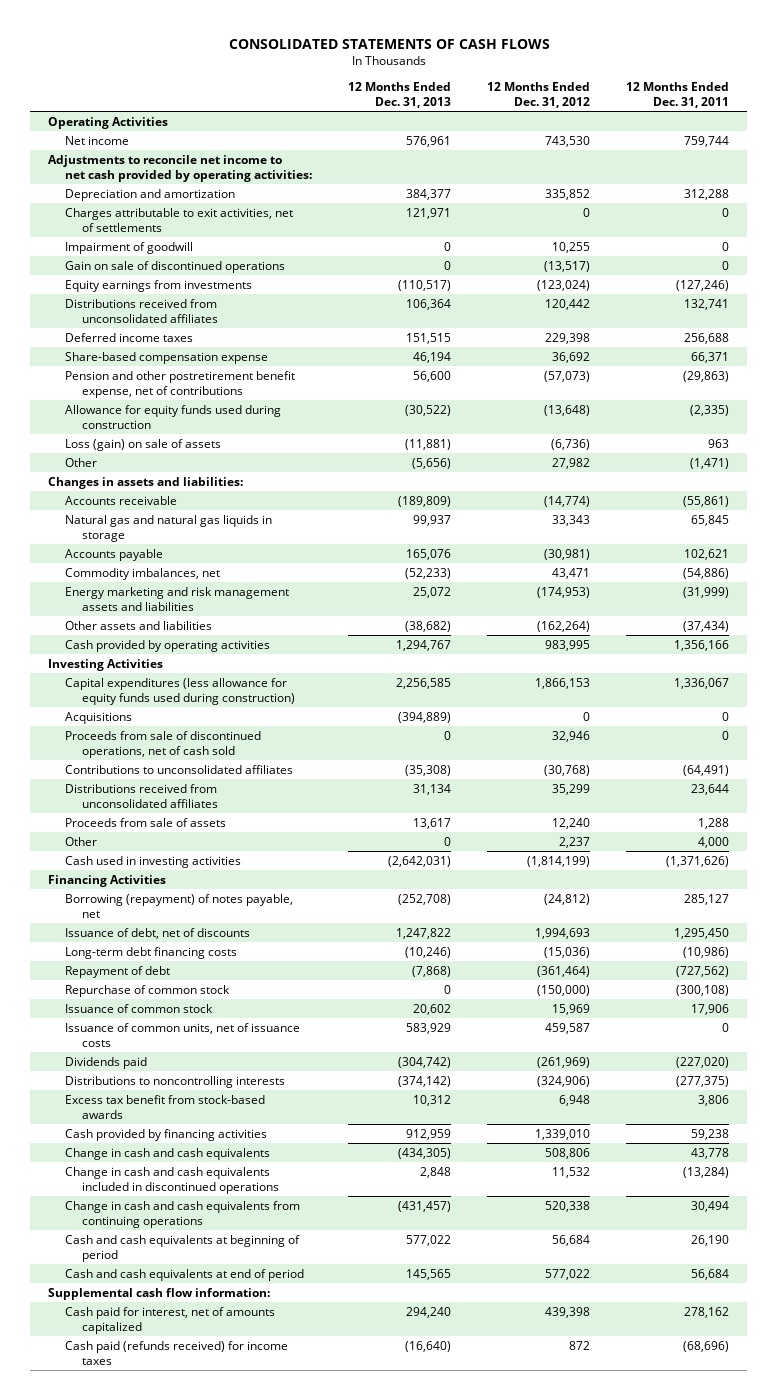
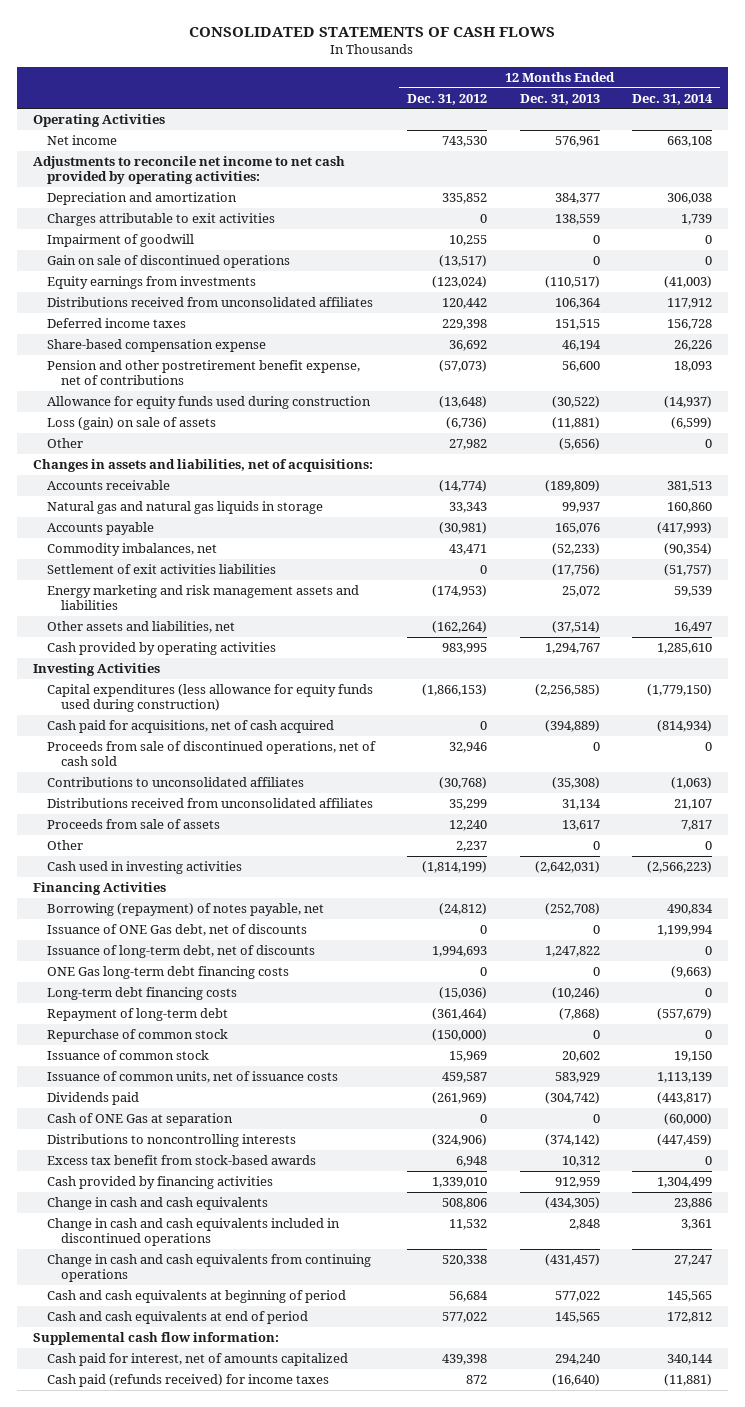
- | 12 Months Ended Dec. 31, 2013 | 12 Months Ended Dec. 31, 2012 | 12 Months Ended Dec. 31, 2011
+ | 12 Months Ended Dec. 31, 2012 | 12 Months Ended Dec. 31, 2013 | 12 Months Ended Dec. 31, 2014
- Charges attributable to exit activities, net of settlements | 121,971 | 0 | 0
+ Charges attributable to exit activities | 0 | 138,559 | 1,739
- Changes in assets and liabilities:
+ Changes in assets and liabilities, net of acquisitions:
+ Settlement of exit activities liabilities | 0 | (17,756) | (51,757)
- Other assets and liabilities | (38,682) | (162,264) | (37,434)
+ Other assets and liabilities, net | (162,264) | (37,514) | 16,497
- Capital expenditures (less allowance for equity funds used during construction) | 2,256,585 | 1,866,153 | 1,336,067
- Acquisitions | (394,889) | 0 | 0
+ Capital expenditures (less allowance for equity funds used during construction) | (1,866,153) | (2,256,585) | (1,779,150)
+ Cash paid for acquisitions, net of cash acquired | 0 | (394,889) | (814,934)
- Issuance of debt, net of discounts | 1,247,822 | 1,994,693 | 1,295,450
+ Issuance of ONE Gas debt, net of discounts | 0 | 0 | 1,199,994
+ Issuance of long-term debt, net of discounts | 1,994,693 | 1,247,822 | 0
+ ONE Gas long-term debt financing costs | 0 | 0 | (9,663)
- Repayment of debt | (7,868) | (361,464) | (727,562)
+ Repayment of long-term debt | (361,464) | (7,868) | (557,679)
+ Cash of ONE Gas at separation | 0 | 0 | (60,000)

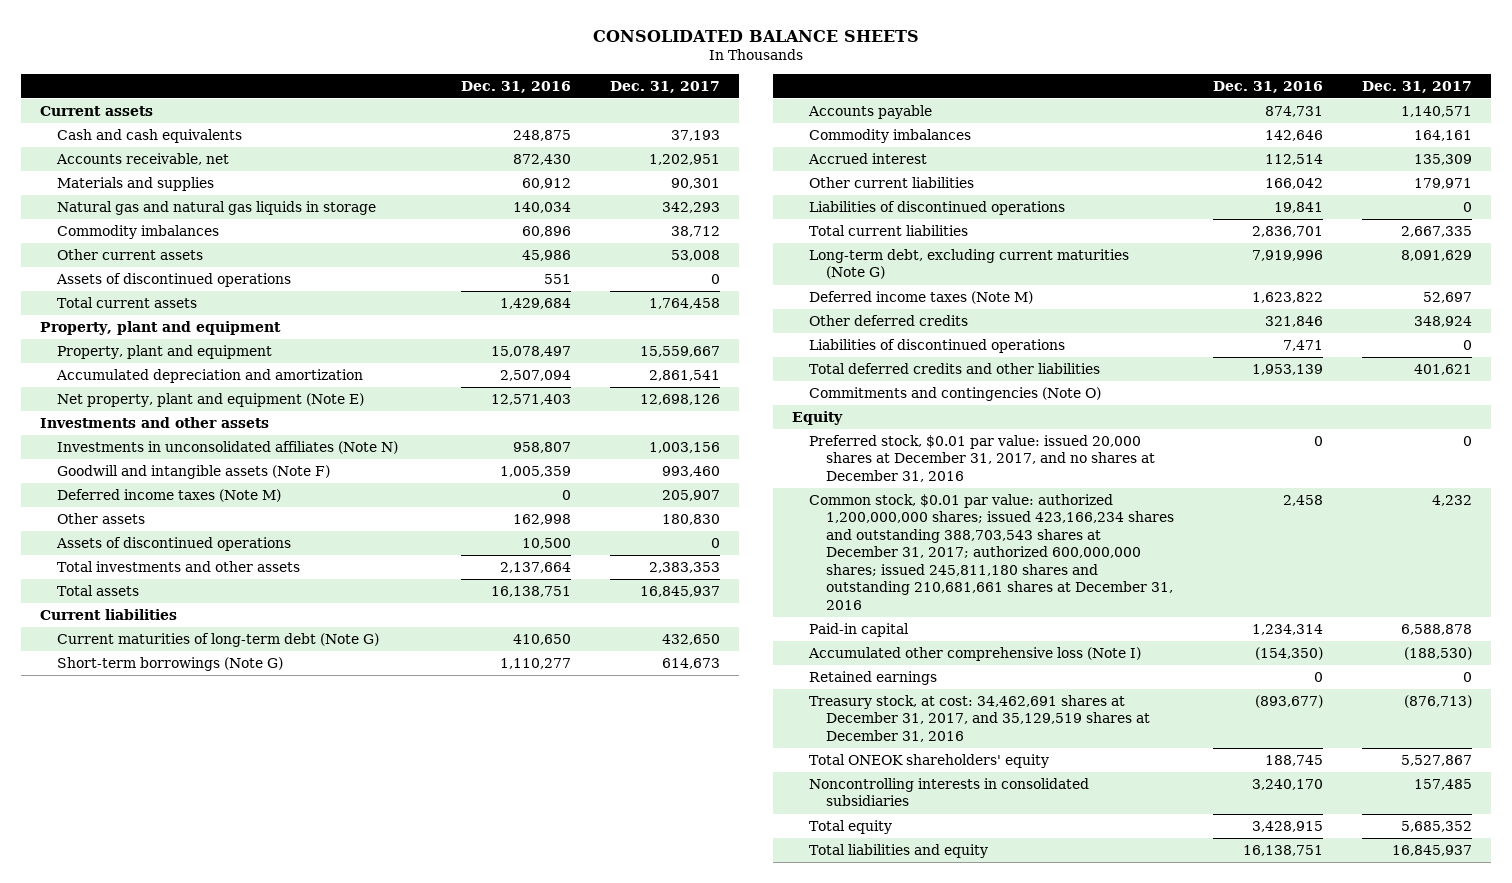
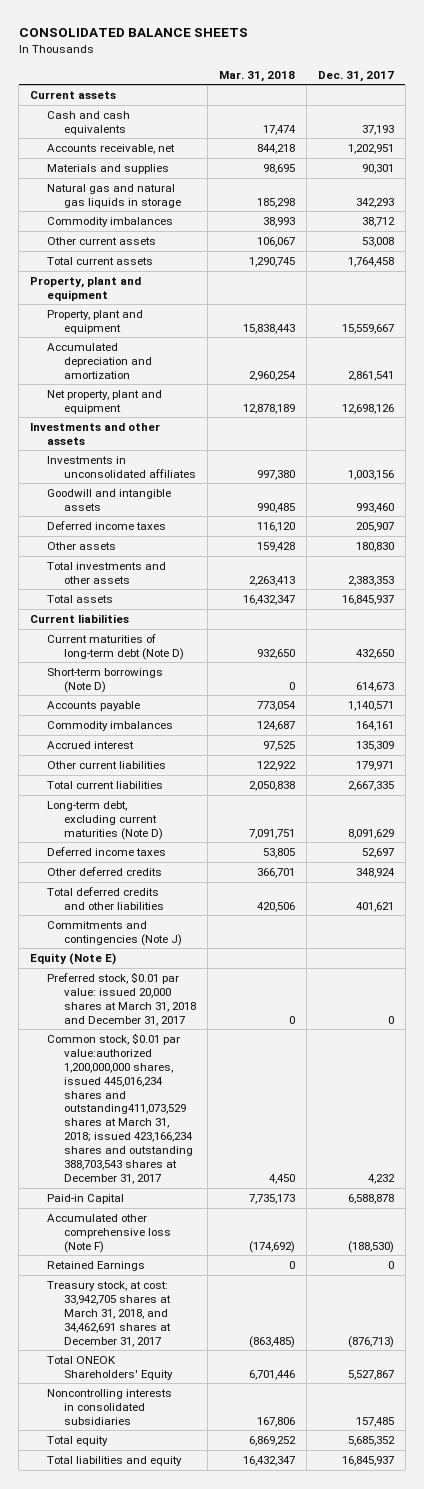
- | Dec. 31, 2016 | Dec. 31, 2017
+ | Mar. 31, 2018 | Dec. 31, 2017
- Assets of discontinued operations | 551 | 0
- Net property, plant and equipment (Note E) | 12,571,403 | 12,698,126
+ Net property, plant and equipment | 12,878,189 | 12,698,126
- Investments in unconsolidated affiliates (Note N) | 958,807 | 1,003,156
- Goodwill and intangible assets (Note F) | 1,005,359 | 993,460
- Deferred income taxes (Note M) | 0 | 205,907
+ Investments in unconsolidated affiliates | 997,380 | 1,003,156
+ Goodwill and intangible assets | 990,485 | 993,460
+ Deferred income taxes | 116,120 | 205,907
- Assets of discontinued operations | 10,500 | 0
- Current maturities of long-term debt (Note G) | 410,650 | 432,650
- Short-term borrowings (Note G) | 1,110,277 | 614,673
+ Current maturities of long-term debt (Note D) | 932,650 | 432,650
+ Short-term borrowings (Note D) | 0 | 614,673
- Liabilities of discontinued operations | 19,841 | 0
- Long-term debt, excluding current maturities (Note G) | 7,919,996 | 8,091,629
- Deferred income taxes (Note M) | 1,623,822 | 52,697
+ Long-term debt, excluding current maturities (Note D) | 7,091,751 | 8,091,629
+ Deferred income taxes | 53,805 | 52,697
- Liabilities of discontinued operations | 7,471 | 0
- Commitments and contingencies (Note O)
- Equity
- Preferred stock, $0.01 par value: issued 20,000 shares at December 31, 2017, and no shares at December 31, 2016 | 0 | 0
- Common stock, $0.01 par value: authorized 1,200,000,000 shares; issued 423,166,234 shares and outstanding 388,703,543 shares at December 31, 2017; authorized 600,000,000 shares; issued 245,811,180 shares and outstanding 210,681,661 shares at December 31, 2016 | 2,458 | 4,232
- Paid-in capital | 1,234,314 | 6,588,878
- Accumulated other comprehensive loss (Note I) | (154,350) | (188,530)
- Retained earnings | 0 | 0
- Treasury stock, at cost: 34,462,691 shares at December 31, 2017, and 35,129,519 shares at December 31, 2016 | (893,677) | (876,713)
- Total ONEOK shareholders' equity | 188,745 | 5,527,867
+ Commitments and contingencies (Note J)
+ Equity (Note E)
+ Preferred stock, $0.01 par value: issued 20,000 shares at March 31, 2018 and December 31, 2017 | 0 | 0
+ Common stock, $0.01 par value:authorized 1,200,000,000 shares, issued 445,016,234 shares and outstanding411,073,529 shares at March 31, 2018; issued 423,166,234 shares and outstanding 388,703,543 shares at December 31, 2017 | 4,450 | 4,232
+ Paid-in Capital | 7,735,173 | 6,588,878
+ Accumulated other comprehensive loss (Note F) | (174,692) | (188,530)
+ Retained Earnings | 0 | 0
+ Treasury stock, at cost: 33,942,705 shares at March 31, 2018, and 34,462,691 shares at December 31, 2017 | (863,485) | (876,713)
+ Total ONEOK Shareholders' Equity | 6,701,446 | 5,527,867

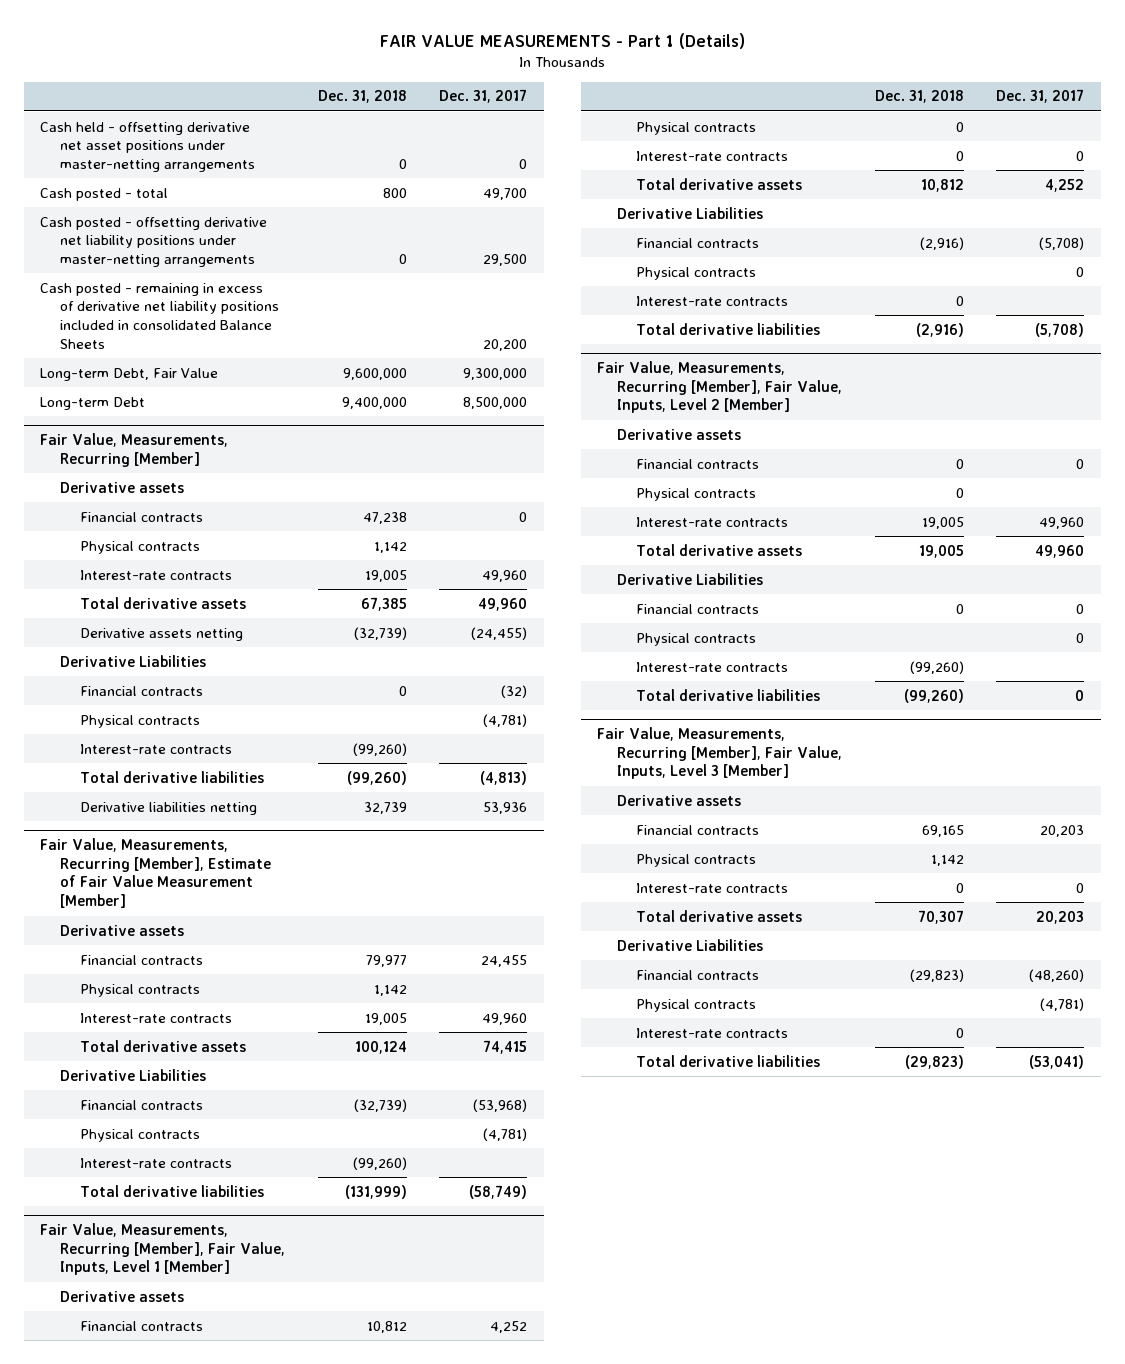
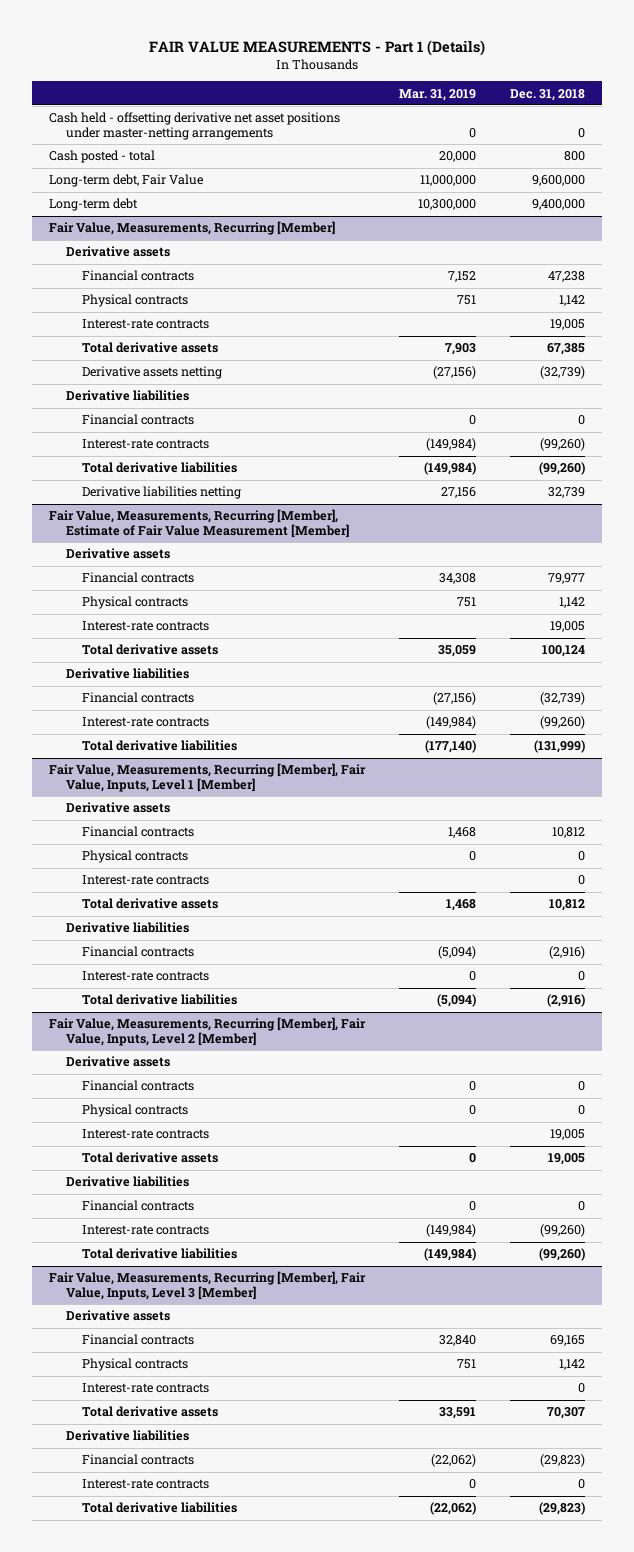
- | Dec. 31, 2018 | Dec. 31, 2017
+ | Mar. 31, 2019 | Dec. 31, 2018
- Cash posted - offsetting derivative net liability positions under master-netting arrangements | 0 | 29,500
- Cash posted - remaining in excess of derivative net liability positions included in consolidated Balance Sheets | | 20,200
- Long-term Debt, Fair Value | 9,600,000 | 9,300,000
- Long-term Debt | 9,400,000 | 8,500,000
+ Long-term debt, Fair Value | 11,000,000 | 9,600,000
+ Long-term debt | 10,300,000 | 9,400,000
@ Fair Value, Measurements, Recurring [Member]
- Derivative Liabilities
+ Derivative liabilities
- Physical contracts | | (4,781)
@ Fair Value, Measurements, Recurring [Member], Estimate of Fair Value Measurement [Member]
- Derivative Liabilities
+ Derivative liabilities
- Physical contracts | | (4,781)
@ Fair Value, Measurements, Recurring [Member], Fair Value, Inputs, Level 1 [Member]
- Derivative Liabilities
+ Derivative liabilities
- Physical contracts | | 0
@ Fair Value, Measurements, Recurring [Member], Fair Value, Inputs, Level 2 [Member]
- Derivative Liabilities
+ Derivative liabilities
- Physical contracts | | 0
@ Fair Value, Measurements, Recurring [Member], Fair Value, Inputs, Level 3 [Member]
- Derivative Liabilities
+ Derivative liabilities
- Physical contracts | | (4,781)

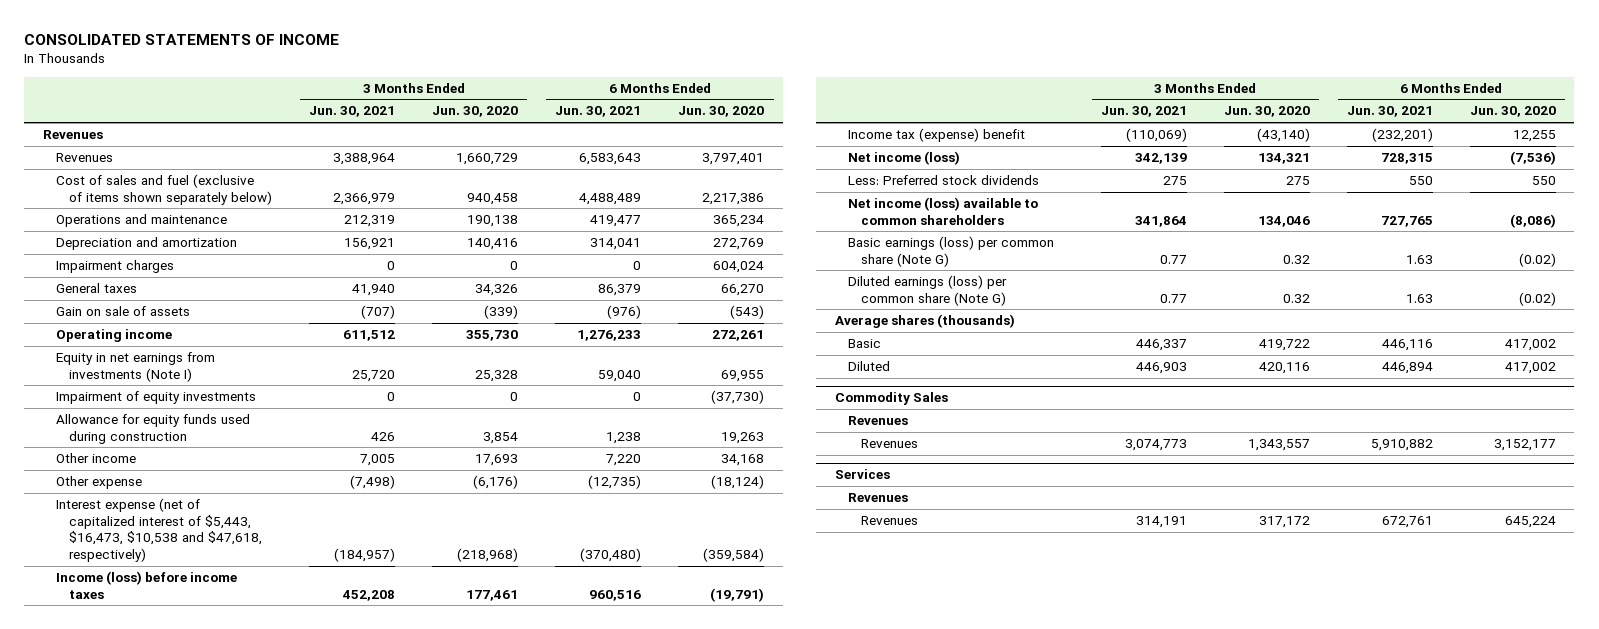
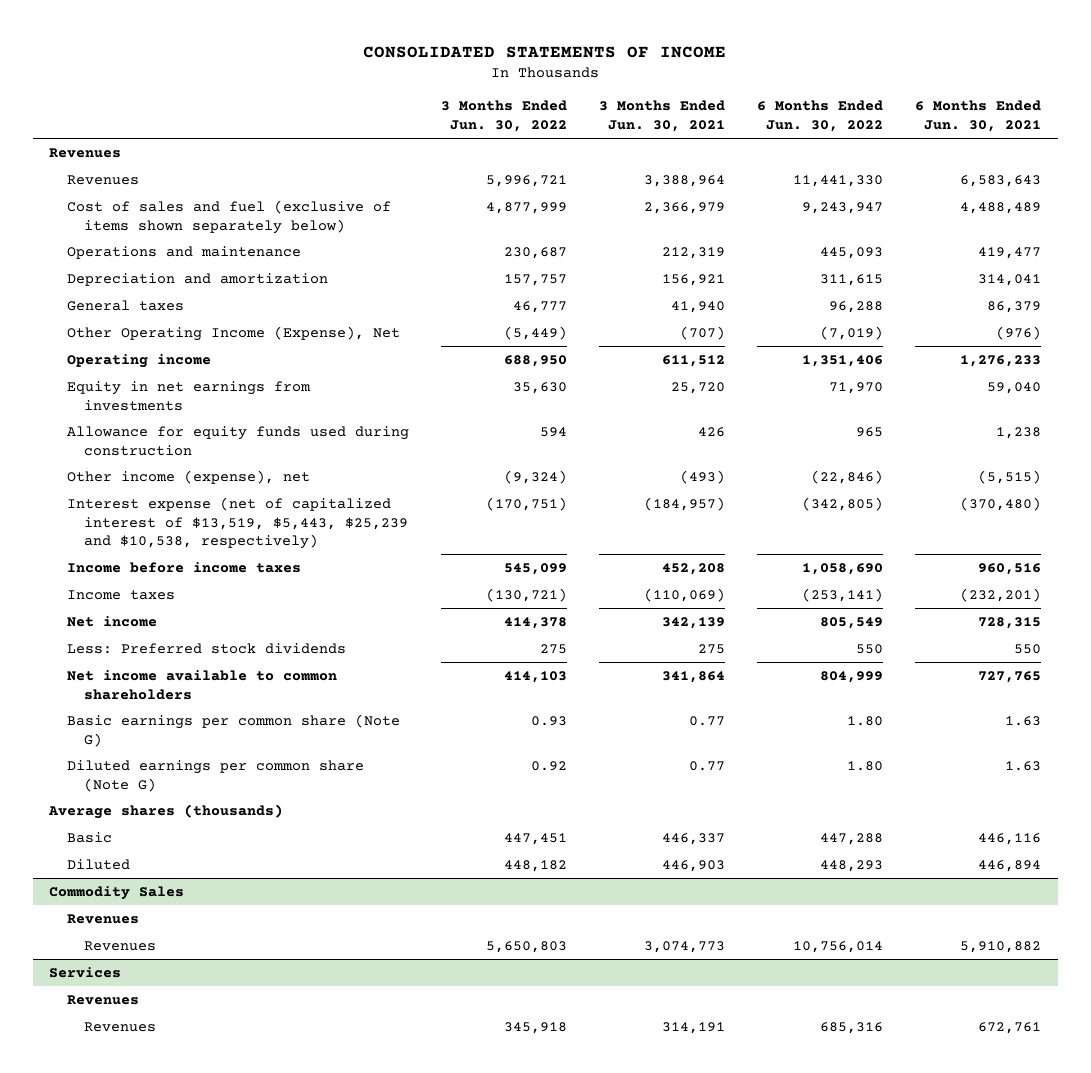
- | 3 Months Ended Jun. 30, 2021 | 3 Months Ended Jun. 30, 2020 | 6 Months Ended Jun. 30, 2021 | 6 Months Ended Jun. 30, 2020
+ | 3 Months Ended Jun. 30, 2022 | 3 Months Ended Jun. 30, 2021 | 6 Months Ended Jun. 30, 2022 | 6 Months Ended Jun. 30, 2021
- Impairment charges | 0 | 0 | 0 | 604,024
- Gain on sale of assets | (707) | (339) | (976) | (543)
+ Other Operating Income (Expense), Net | (5,449) | (707) | (7,019) | (976)
- Equity in net earnings from investments (Note I) | 25,720 | 25,328 | 59,040 | 69,955
- Impairment of equity investments | 0 | 0 | 0 | (37,730)
+ Equity in net earnings from investments | 35,630 | 25,720 | 71,970 | 59,040
- Other income | 7,005 | 17,693 | 7,220 | 34,168
- Other expense | (7,498) | (6,176) | (12,735) | (18,124)
- Interest expense (net of capitalized interest of $5,443, $16,473, $10,538 and $47,618, respectively) | (184,957) | (218,968) | (370,480) | (359,584)
- Income (loss) before income taxes | 452,208 | 177,461 | 960,516 | (19,791)
- Income tax (expense) benefit | (110,069) | (43,140) | (232,201) | 12,255
- Net income (loss) | 342,139 | 134,321 | 728,315 | (7,536)
+ Other income (expense), net | (9,324) | (493) | (22,846) | (5,515)
+ Interest expense (net of capitalized interest of $13,519, $5,443, $25,239 and $10,538, respectively) | (170,751) | (184,957) | (342,805) | (370,480)
+ Income before income taxes | 545,099 | 452,208 | 1,058,690 | 960,516
+ Income taxes | (130,721) | (110,069) | (253,141) | (232,201)
+ Net income | 414,378 | 342,139 | 805,549 | 728,315
- Net income (loss) available to common shareholders | 341,864 | 134,046 | 727,765 | (8,086)
- Basic earnings (loss) per common share (Note G) | 0.77 | 0.32 | 1.63 | (0.02)
- Diluted earnings (loss) per common share (Note G) | 0.77 | 0.32 | 1.63 | (0.02)
+ Net income available to common shareholders | 414,103 | 341,864 | 804,999 | 727,765
+ Basic earnings per common share (Note G) | 0.93 | 0.77 | 1.80 | 1.63
+ Diluted earnings per common share (Note G) | 0.92 | 0.77 | 1.80 | 1.63

